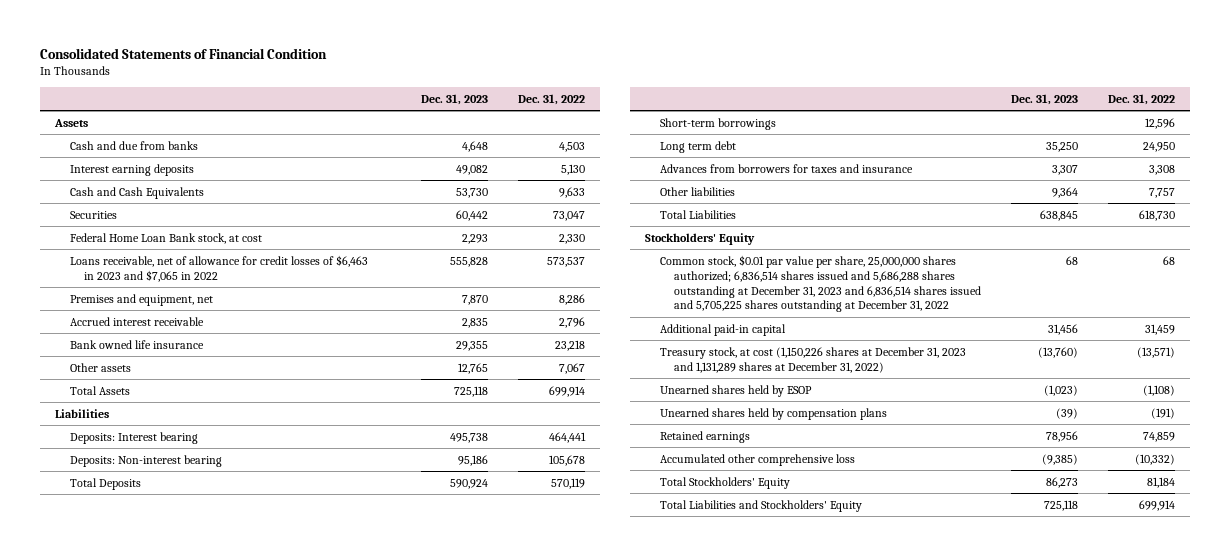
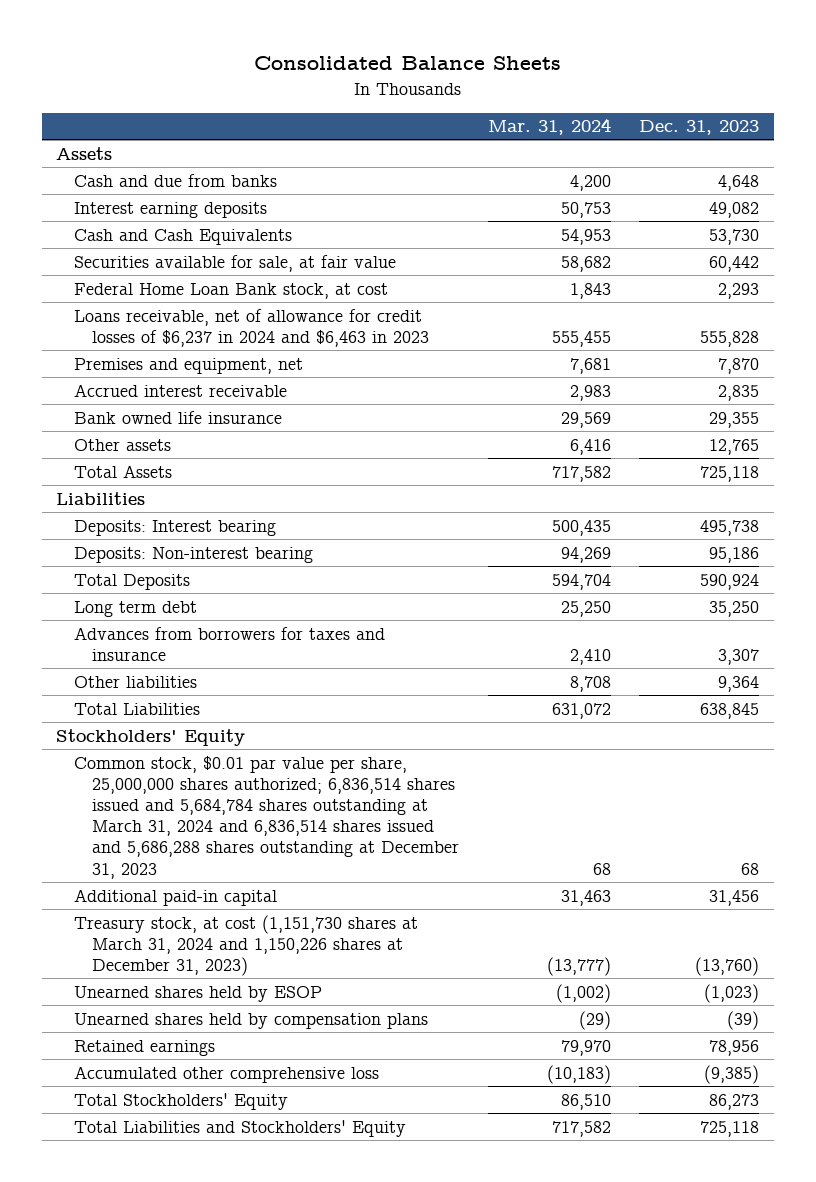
- Consolidated Statements of Financial Condition
+ Consolidated Balance Sheets
- | Dec. 31, 2023 | Dec. 31, 2022
+ | Mar. 31, 2024 | Dec. 31, 2023
- Securities | 60,442 | 73,047
+ Securities available for sale, at fair value | 58,682 | 60,442
- Loans receivable, net of allowance for credit losses of $6,463 in 2023 and $7,065 in 2022 | 555,828 | 573,537
+ Loans receivable, net of allowance for credit losses of $6,237 in 2024 and $6,463 in 2023 | 555,455 | 555,828
- Short-term borrowings | | 12,596
- Common stock, $0.01 par value per share, 25,000,000 shares authorized; 6,836,514 shares issued and 5,686,288 shares outstanding at December 31, 2023 and 6,836,514 shares issued and 5,705,225 shares outstanding at December 31, 2022 | 68 | 68
+ Common stock, $0.01 par value per share, 25,000,000 shares authorized; 6,836,514 shares issued and 5,684,784 shares outstanding at March 31, 2024 and 6,836,514 shares issued and 5,686,288 shares outstanding at December 31, 2023 | 68 | 68
- Treasury stock, at cost (1,150,226 shares at December 31, 2023 and 1,131,289 shares at December 31, 2022) | (13,760) | (13,571)
+ Treasury stock, at cost (1,151,730 shares at March 31, 2024 and 1,150,226 shares at December 31, 2023) | (13,777) | (13,760)

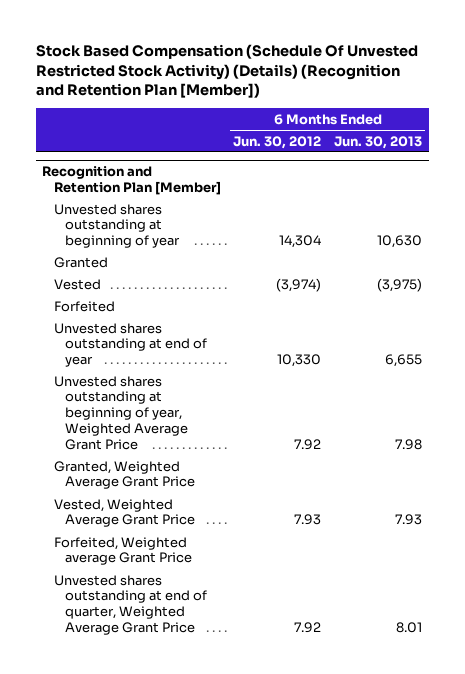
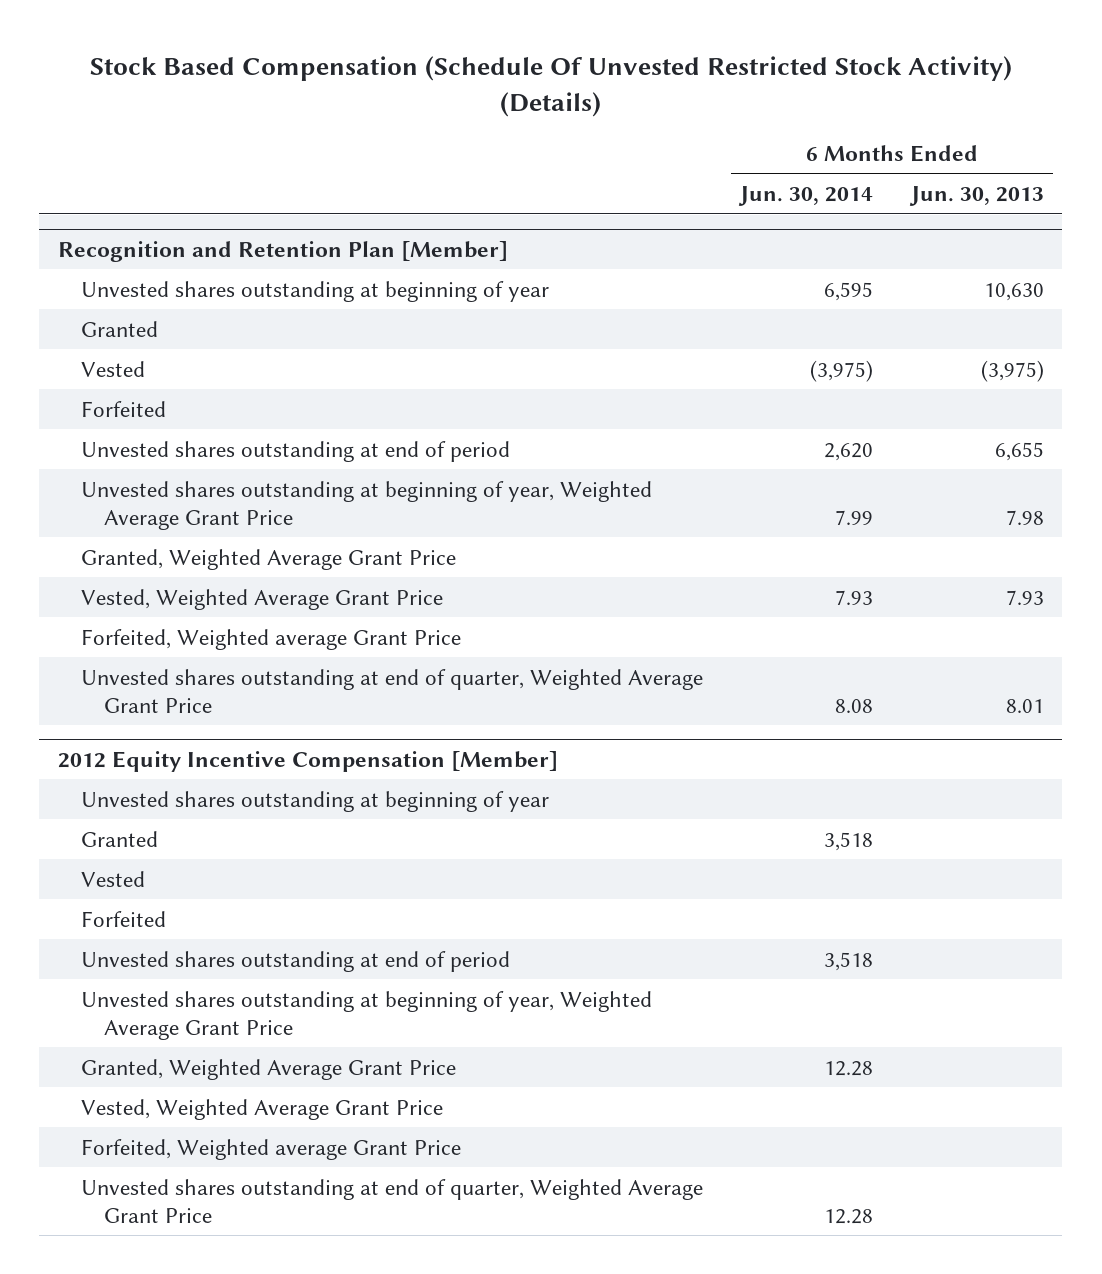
- Stock Based Compensation (Schedule Of Unvested Restricted Stock Activity) (Details) (Recognition and Retention Plan [Member])
+ Stock Based Compensation (Schedule Of Unvested Restricted Stock Activity) (Details)
- | 6 Months Ended Jun. 30, 2012 | 6 Months Ended Jun. 30, 2013
+ | 6 Months Ended Jun. 30, 2014 | 6 Months Ended Jun. 30, 2013
@ Recognition and Retention Plan [Member]
- Unvested shares outstanding at end of year | 10,330 | 6,655
+ Unvested shares outstanding at end of period | 2,620 | 6,655
+ 2012 Equity Incentive Compensation [Member]
+ Unvested shares outstanding at beginning of year
+ Granted | 3,518 |
+ Vested
+ Forfeited
+ Unvested shares outstanding at end of period | 3,518 |
+ Unvested shares outstanding at beginning of year, Weighted Average Grant Price
+ Granted, Weighted Average Grant Price | 12.28 |
+ Vested, Weighted Average Grant Price
+ Forfeited, Weighted average Grant Price
+ Unvested shares outstanding at end of quarter, Weighted Average Grant Price | 12.28 |

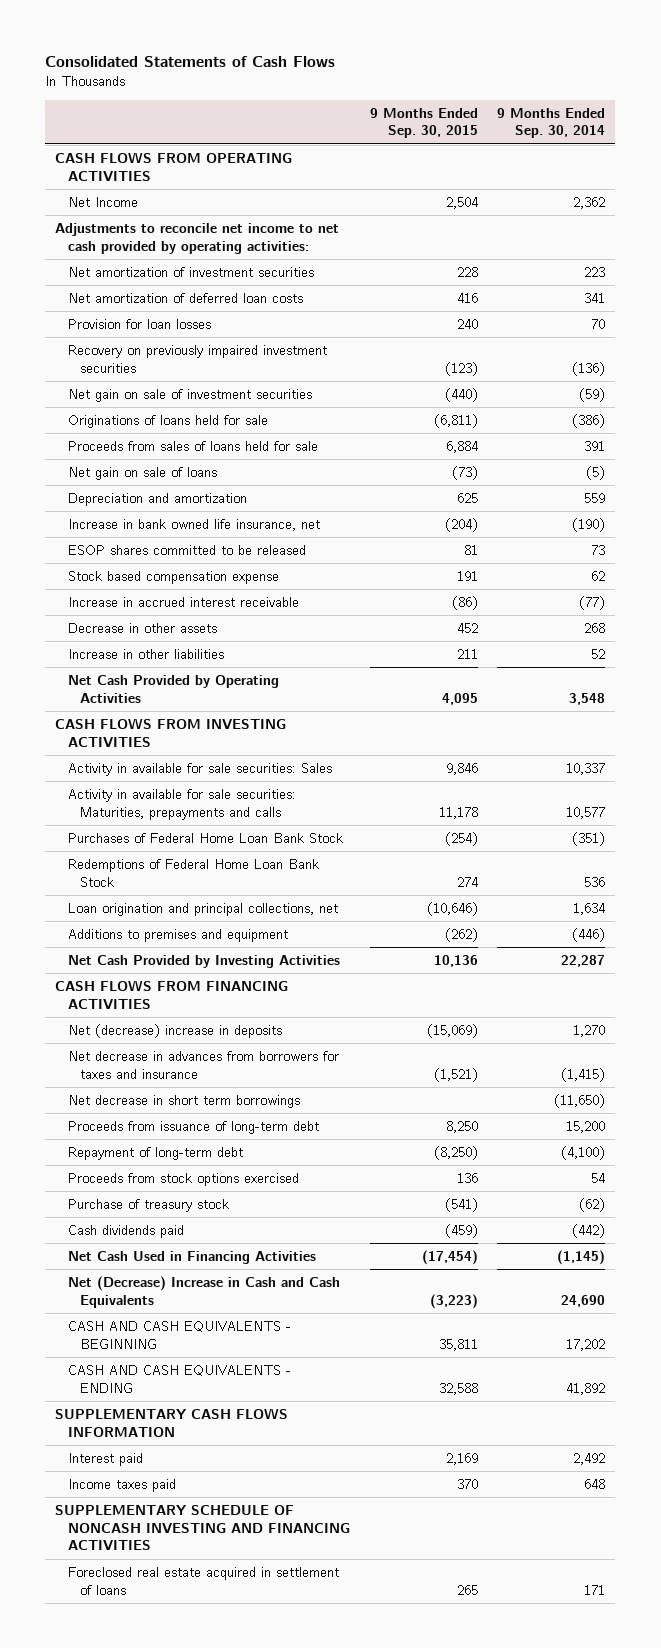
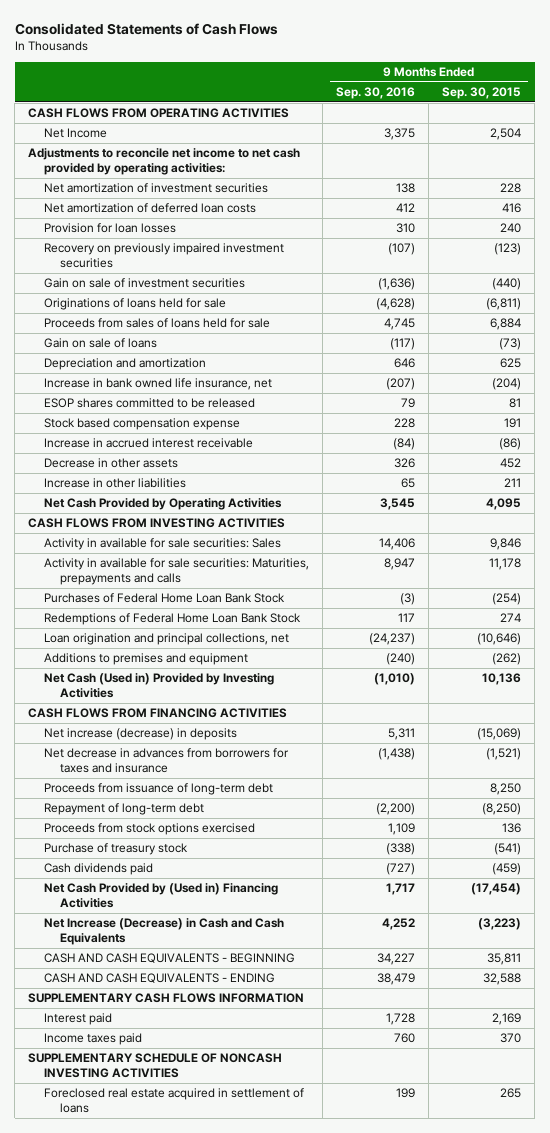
- | 9 Months Ended Sep. 30, 2015 | 9 Months Ended Sep. 30, 2014
+ | 9 Months Ended Sep. 30, 2016 | 9 Months Ended Sep. 30, 2015
- Net gain on sale of investment securities | (440) | (59)
+ Gain on sale of investment securities | (1,636) | (440)
- Net gain on sale of loans | (73) | (5)
+ Gain on sale of loans | (117) | (73)
- Net Cash Provided by Investing Activities | 10,136 | 22,287
+ Net Cash (Used in) Provided by Investing Activities | (1,010) | 10,136
- Net (decrease) increase in deposits | (15,069) | 1,270
+ Net increase (decrease) in deposits | 5,311 | (15,069)
- Net decrease in short term borrowings | | (11,650)
- Net Cash Used in Financing Activities | (17,454) | (1,145)
- Net (Decrease) Increase in Cash and Cash Equivalents | (3,223) | 24,690
+ Net Cash Provided by (Used in) Financing Activities | 1,717 | (17,454)
+ Net Increase (Decrease) in Cash and Cash Equivalents | 4,252 | (3,223)
- SUPPLEMENTARY SCHEDULE OF NONCASH INVESTING AND FINANCING ACTIVITIES
+ SUPPLEMENTARY SCHEDULE OF NONCASH INVESTING ACTIVITIES

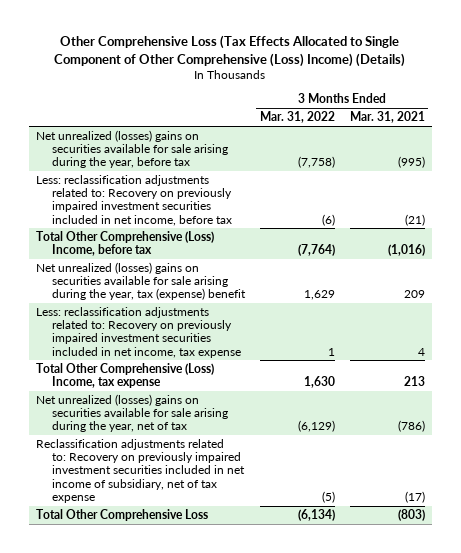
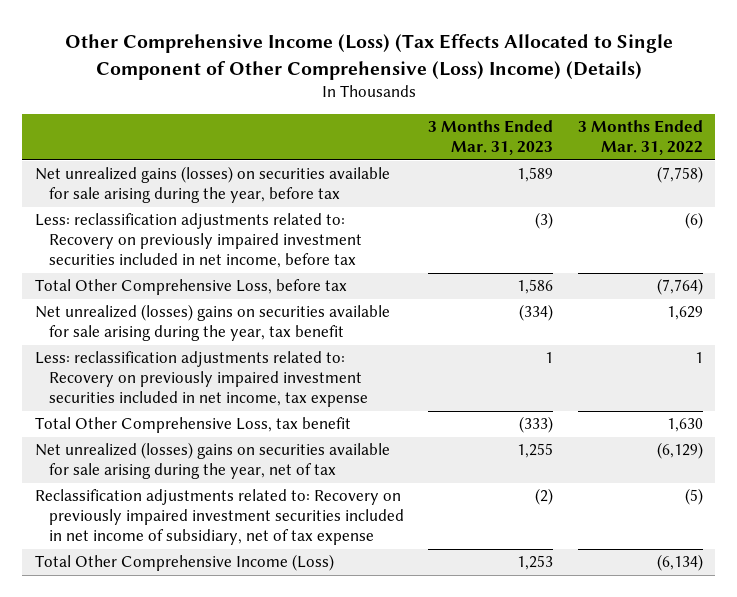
- Other Comprehensive Loss (Tax Effects Allocated to Single Component of Other Comprehensive (Loss) Income) (Details)
+ Other Comprehensive Income (Loss) (Tax Effects Allocated to Single Component of Other Comprehensive (Loss) Income) (Details)
- | 3 Months Ended Mar. 31, 2022 | 3 Months Ended Mar. 31, 2021
+ | 3 Months Ended Mar. 31, 2023 | 3 Months Ended Mar. 31, 2022
- Net unrealized (losses) gains on securities available for sale arising during the year, before tax | (7,758) | (995)
+ Net unrealized gains (losses) on securities available for sale arising during the year, before tax | 1,589 | (7,758)
- Total Other Comprehensive (Loss) Income, before tax | (7,764) | (1,016)
- Net unrealized (losses) gains on securities available for sale arising during the year, tax (expense) benefit | 1,629 | 209
+ Total Other Comprehensive Loss, before tax | 1,586 | (7,764)
+ Net unrealized (losses) gains on securities available for sale arising during the year, tax benefit | (334) | 1,629
- Total Other Comprehensive (Loss) Income, tax expense | 1,630 | 213
+ Total Other Comprehensive Loss, tax benefit | (333) | 1,630
- Total Other Comprehensive Loss | (6,134) | (803)
+ Total Other Comprehensive Income (Loss) | 1,253 | (6,134)

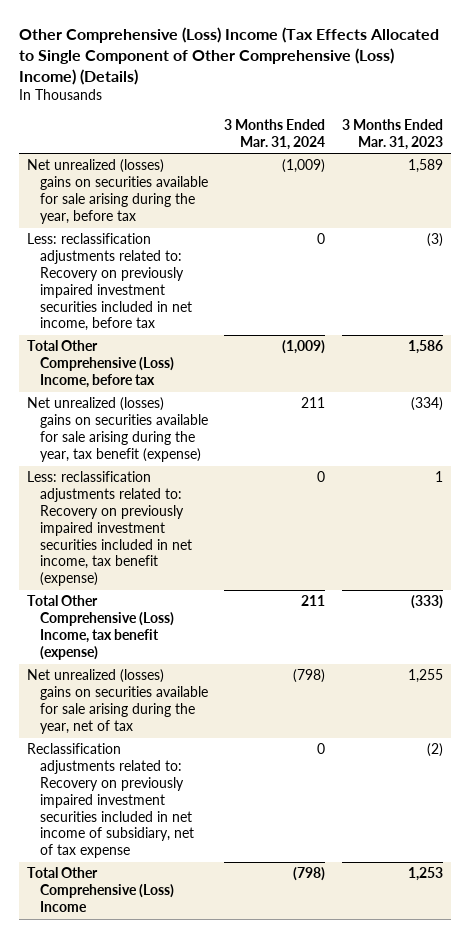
- Other Comprehensive Income (Loss) (Tax Effects Allocated to Single Component of Other Comprehensive (Loss) Income) (Details)
+ Other Comprehensive (Loss) Income (Tax Effects Allocated to Single Component of Other Comprehensive (Loss) Income) (Details)
- | 3 Months Ended Mar. 31, 2023 | 3 Months Ended Mar. 31, 2022
+ | 3 Months Ended Mar. 31, 2024 | 3 Months Ended Mar. 31, 2023
- Net unrealized gains (losses) on securities available for sale arising during the year, before tax | 1,589 | (7,758)
+ Net unrealized (losses) gains on securities available for sale arising during the year, before tax | (1,009) | 1,589
- Total Other Comprehensive Loss, before tax | 1,586 | (7,764)
- Net unrealized (losses) gains on securities available for sale arising during the year, tax benefit | (334) | 1,629
- Less: reclassification adjustments related to: Recovery on previously impaired investment securities included in net income, tax expense | 1 | 1
- Total Other Comprehensive Loss, tax benefit | (333) | 1,630
+ Total Other Comprehensive (Loss) Income, before tax | (1,009) | 1,586
+ Net unrealized (losses) gains on securities available for sale arising during the year, tax benefit (expense) | 211 | (334)
+ Less: reclassification adjustments related to: Recovery on previously impaired investment securities included in net income, tax benefit (expense) | 0 | 1
+ Total Other Comprehensive (Loss) Income, tax benefit (expense) | 211 | (333)
- Total Other Comprehensive Income (Loss) | 1,253 | (6,134)
+ Total Other Comprehensive (Loss) Income | (798) | 1,253

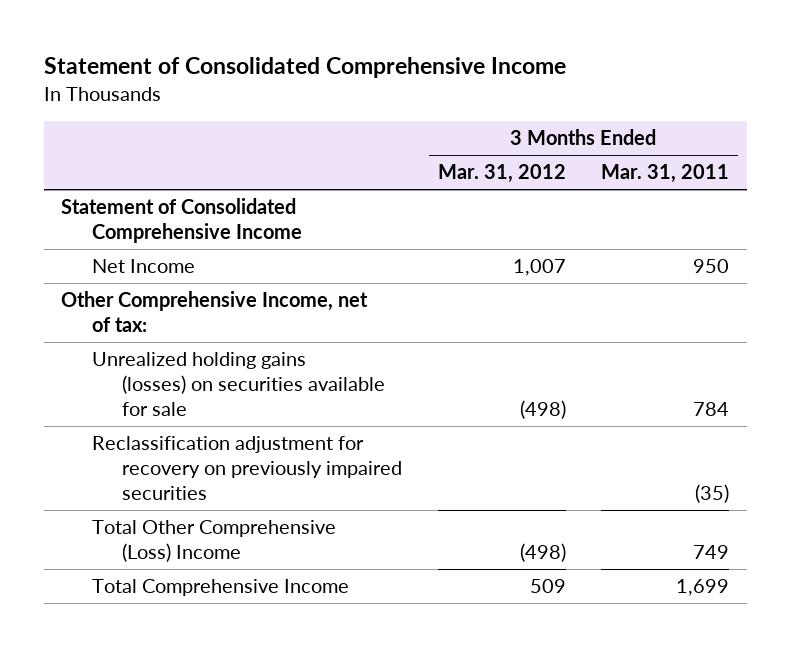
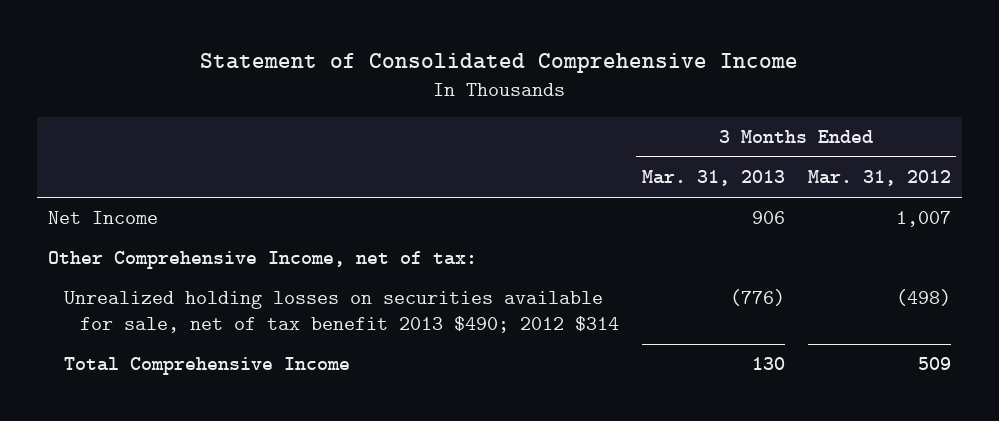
- | 3 Months Ended Mar. 31, 2012 | 3 Months Ended Mar. 31, 2011
+ | 3 Months Ended Mar. 31, 2013 | 3 Months Ended Mar. 31, 2012
- Statement of Consolidated Comprehensive Income
- Unrealized holding gains (losses) on securities available for sale | (498) | 784
- Reclassification adjustment for recovery on previously impaired securities | | (35)
- Total Other Comprehensive (Loss) Income | (498) | 749
+ Unrealized holding losses on securities available for sale, net of tax benefit 2013 $490; 2012 $314 | (776) | (498)

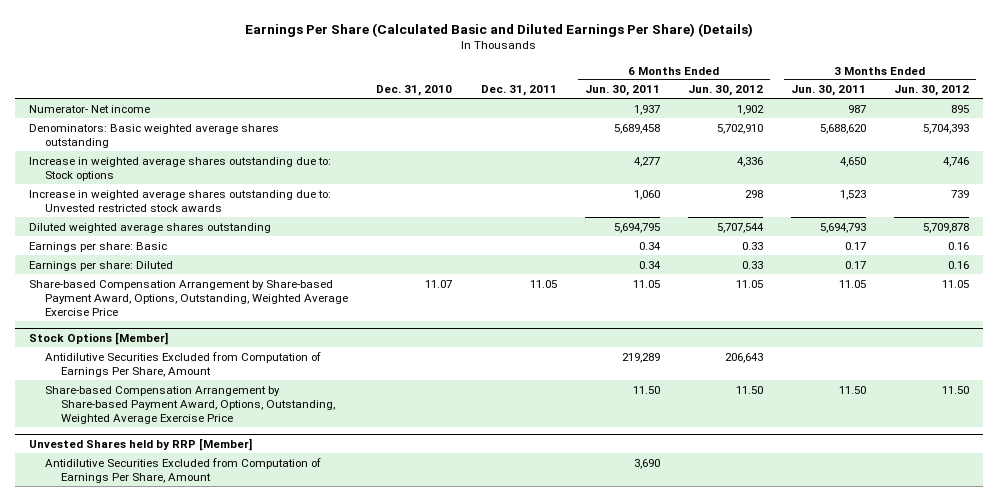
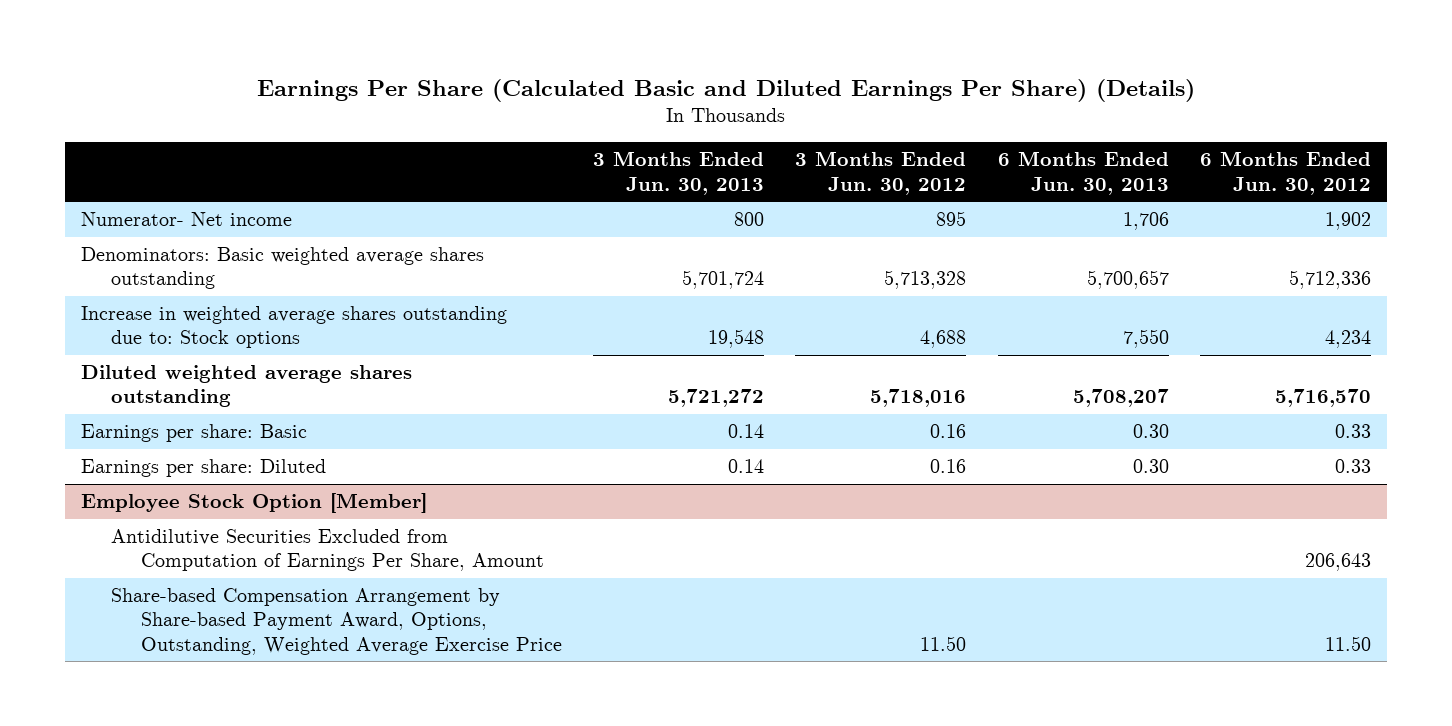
- | Dec. 31, 2010 | Dec. 31, 2011 | 6 Months Ended Jun. 30, 2011 | 6 Months Ended Jun. 30, 2012 | 3 Months Ended Jun. 30, 2011 | 3 Months Ended Jun. 30, 2012
+ | 3 Months Ended Jun. 30, 2013 | 3 Months Ended Jun. 30, 2012 | 6 Months Ended Jun. 30, 2013 | 6 Months Ended Jun. 30, 2012
- Denominators: Basic weighted average shares outstanding | | | 5,689,458 | 5,702,910 | 5,688,620 | 5,704,393
- Increase in weighted average shares outstanding due to: Stock options | | | 4,277 | 4,336 | 4,650 | 4,746
- Increase in weighted average shares outstanding due to: Unvested restricted stock awards | | | 1,060 | 298 | 1,523 | 739
- Diluted weighted average shares outstanding | | | 5,694,795 | 5,707,544 | 5,694,793 | 5,709,878
+ Denominators: Basic weighted average shares outstanding | 5,701,724 | 5,713,328 | 5,700,657 | 5,712,336
+ Increase in weighted average shares outstanding due to: Stock options | 19,548 | 4,688 | 7,550 | 4,234
+ Diluted weighted average shares outstanding | 5,721,272 | 5,718,016 | 5,708,207 | 5,716,570
- Share-based Compensation Arrangement by Share-based Payment Award, Options, Outstanding, Weighted Average Exercise Price | 11.07 | 11.05 | 11.05 | 11.05 | 11.05 | 11.05
- Stock Options [Member]
+ Employee Stock Option [Member]
- Unvested Shares held by RRP [Member]
- Antidilutive Securities Excluded from Computation of Earnings Per Share, Amount | | | 3,690 | | |

